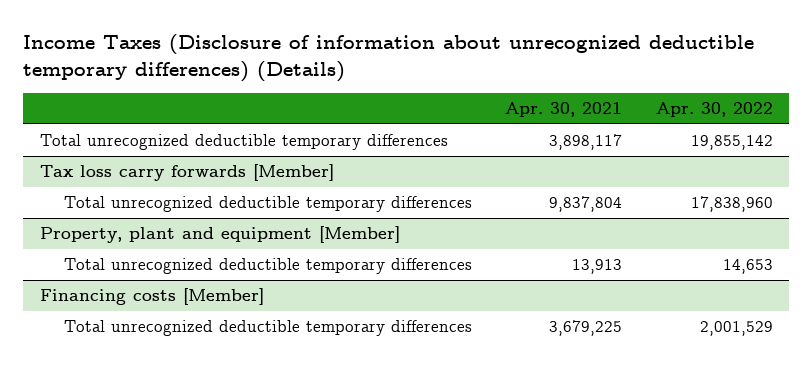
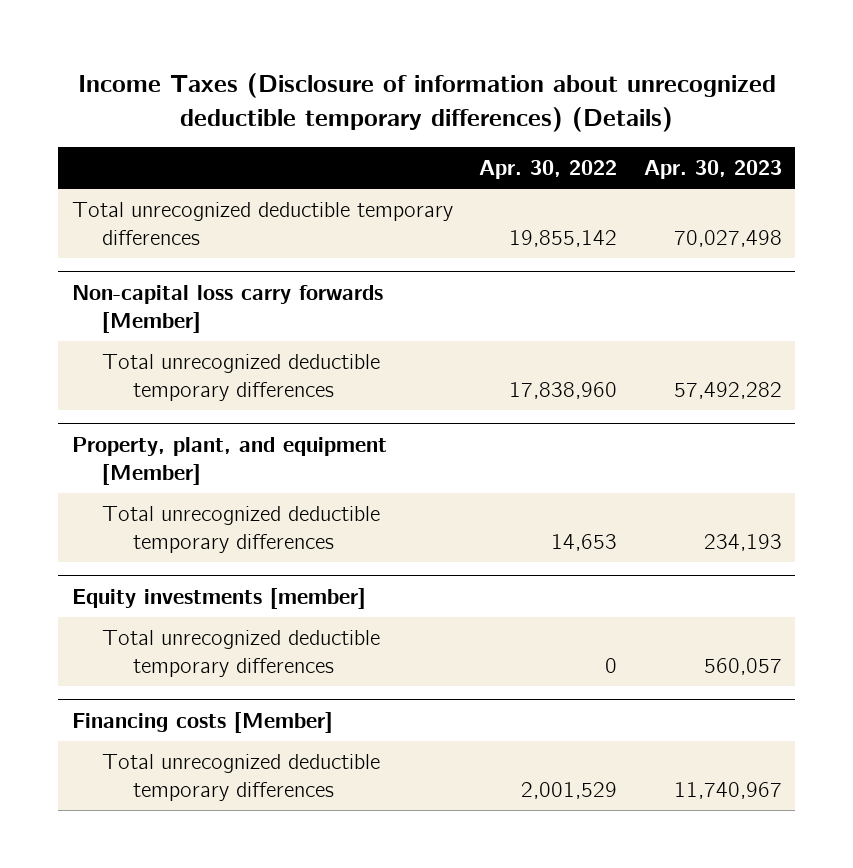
- | Apr. 30, 2021 | Apr. 30, 2022
+ | Apr. 30, 2022 | Apr. 30, 2023
- Tax loss carry forwards [Member]
+ Non-capital loss carry forwards [Member]
- Property, plant and equipment [Member]
+ Property, plant, and equipment [Member]
+ Equity investments [member]
+ Total unrecognized deductible temporary differences | 0 | 560,057

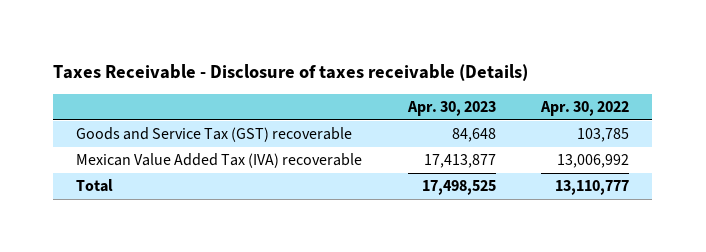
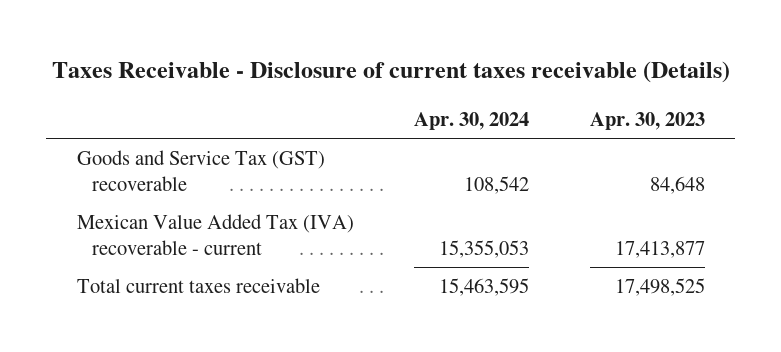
- Taxes Receivable - Disclosure of taxes receivable (Details)
+ Taxes Receivable - Disclosure of current taxes receivable (Details)
- | Apr. 30, 2023 | Apr. 30, 2022
+ | Apr. 30, 2024 | Apr. 30, 2023
- Mexican Value Added Tax (IVA) recoverable | 17,413,877 | 13,006,992
- Total | 17,498,525 | 13,110,777
+ Mexican Value Added Tax (IVA) recoverable - current | 15,355,053 | 17,413,877
+ Total current taxes receivable | 15,463,595 | 17,498,525

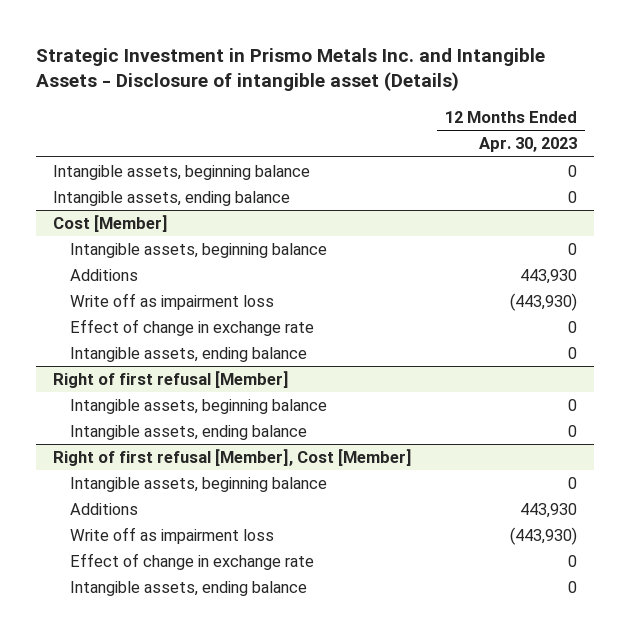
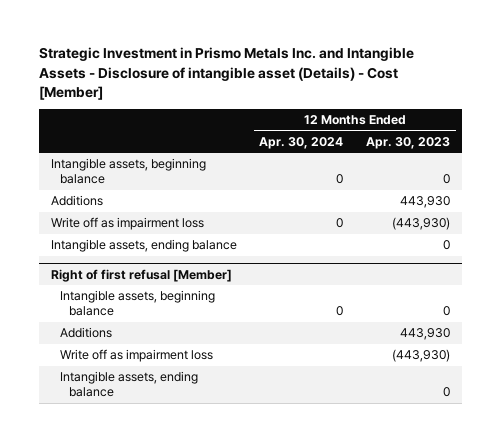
- Strategic Investment in Prismo Metals Inc. and Intangible Assets - Disclosure of intangible asset (Details)
+ Strategic Investment in Prismo Metals Inc. and Intangible Assets - Disclosure of intangible asset (Details) - Cost [Member]
- | 12 Months Ended Apr. 30, 2023
+ | 12 Months Ended Apr. 30, 2024 | 12 Months Ended Apr. 30, 2023
- Intangible assets, ending balance | 0
- Cost [Member]
- Intangible assets, beginning balance | 0
- Effect of change in exchange rate | 0
@ Right of first refusal [Member]
- Intangible assets, ending balance | 0
- Right of first refusal [Member], Cost [Member]
- Intangible assets, beginning balance | 0
- Effect of change in exchange rate | 0

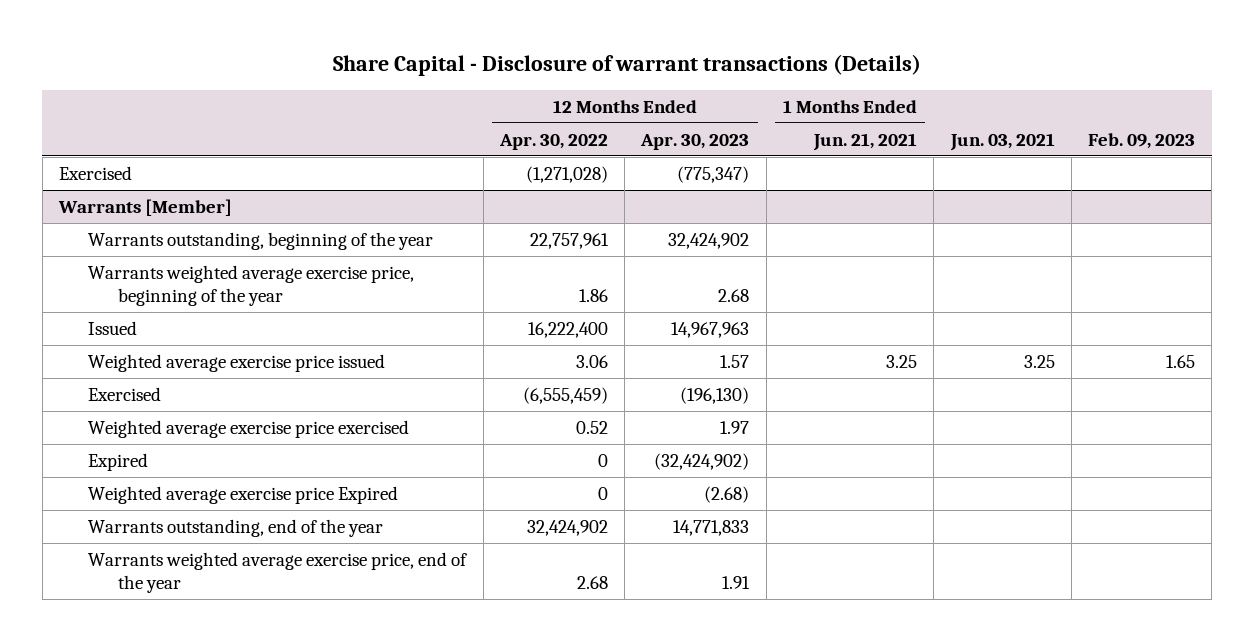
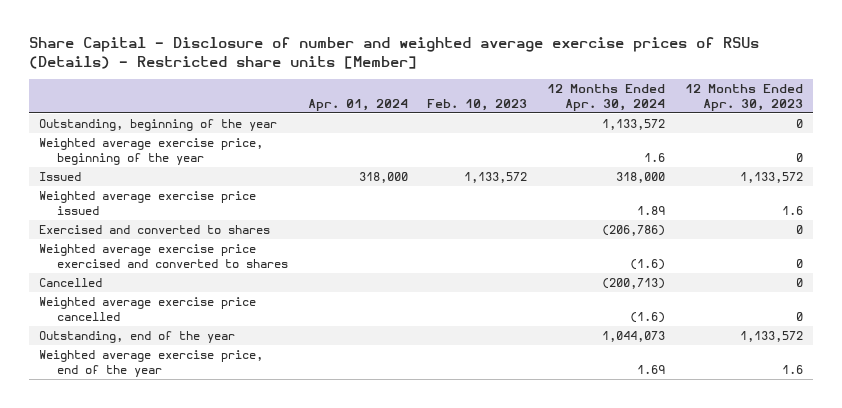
- Share Capital - Disclosure of warrant transactions (Details)
+ Share Capital - Disclosure of number and weighted average exercise prices of RSUs (Details) - Restricted share units [Member]
- | 12 Months Ended Apr. 30, 2022 | 12 Months Ended Apr. 30, 2023 | 1 Months Ended Jun. 21, 2021 | Jun. 03, 2021 | Feb. 09, 2023
+ | Apr. 01, 2024 | Feb. 10, 2023 | 12 Months Ended Apr. 30, 2024 | 12 Months Ended Apr. 30, 2023
- Exercised | (1,271,028) | (775,347) | | |
- Warrants [Member]
- Warrants outstanding, beginning of the year | 22,757,961 | 32,424,902 | | |
- Warrants weighted average exercise price, beginning of the year | 1.86 | 2.68 | | |
- Issued | 16,222,400 | 14,967,963 | | |
- Weighted average exercise price issued | 3.06 | 1.57 | 3.25 | 3.25 | 1.65
- Exercised | (6,555,459) | (196,130) | | |
- Weighted average exercise price exercised | 0.52 | 1.97 | | |
- Expired | 0 | (32,424,902) | | |
- Weighted average exercise price Expired | 0 | (2.68) | | |
- Warrants outstanding, end of the year | 32,424,902 | 14,771,833 | | |
- Warrants weighted average exercise price, end of the year | 2.68 | 1.91 | | |
+ Outstanding, beginning of the year | | | 1,133,572 | 0
+ Weighted average exercise price, beginning of the year | | | 1.6 | 0
+ Issued | 318,000 | 1,133,572 | 318,000 | 1,133,572
+ Weighted average exercise price issued | | | 1.89 | 1.6
+ Exercised and converted to shares | | | (206,786) | 0
+ Weighted average exercise price exercised and converted to shares | | | (1.6) | 0
+ Cancelled | | | (200,713) | 0
+ Weighted average exercise price cancelled | | | (1.6) | 0
+ Outstanding, end of the year | | | 1,044,073 | 1,133,572
+ Weighted average exercise price, end of the year | | | 1.69 | 1.6

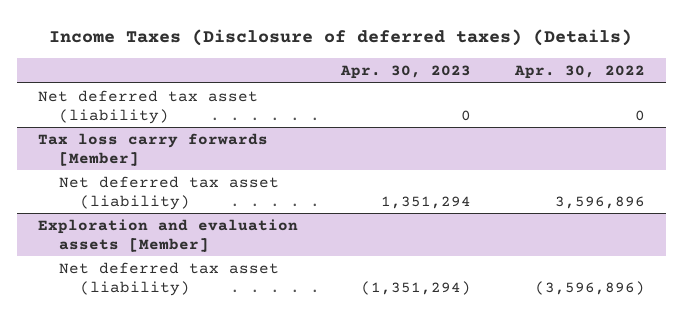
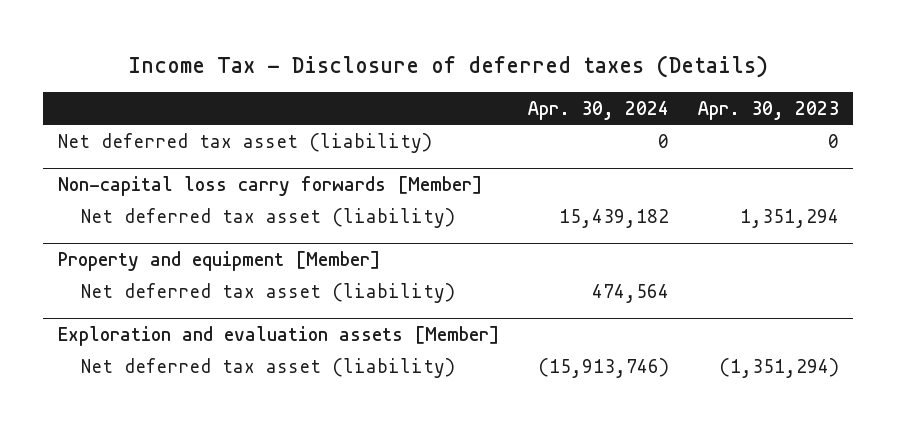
- Income Taxes (Disclosure of deferred taxes) (Details)
+ Income Tax - Disclosure of deferred taxes (Details)
- | Apr. 30, 2023 | Apr. 30, 2022
+ | Apr. 30, 2024 | Apr. 30, 2023
- Tax loss carry forwards [Member]
+ Non-capital loss carry forwards [Member]
+ Property and equipment [Member]
+ Net deferred tax asset (liability) | 474,564 |

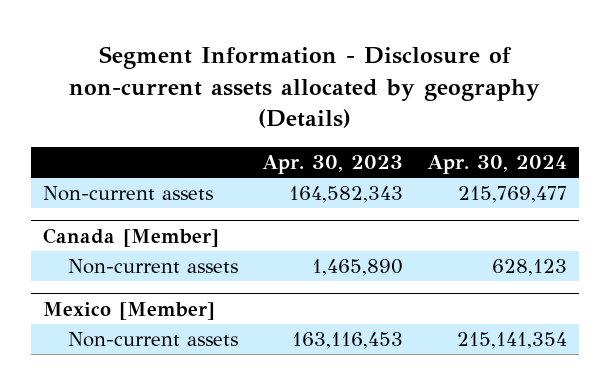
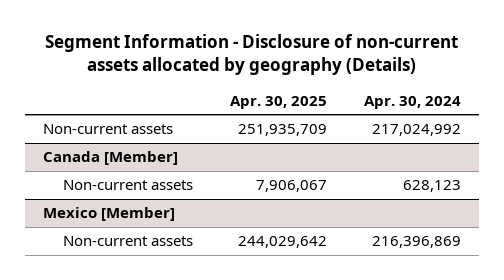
- | Apr. 30, 2023 | Apr. 30, 2024
+ | Apr. 30, 2025 | Apr. 30, 2024
- Non-current assets | 164,582,343 | 215,769,477
+ Non-current assets | 251,935,709 | 217,024,992
@ Mexico [Member]
- Non-current assets | 163,116,453 | 215,141,354
+ Non-current assets | 244,029,642 | 216,396,869

